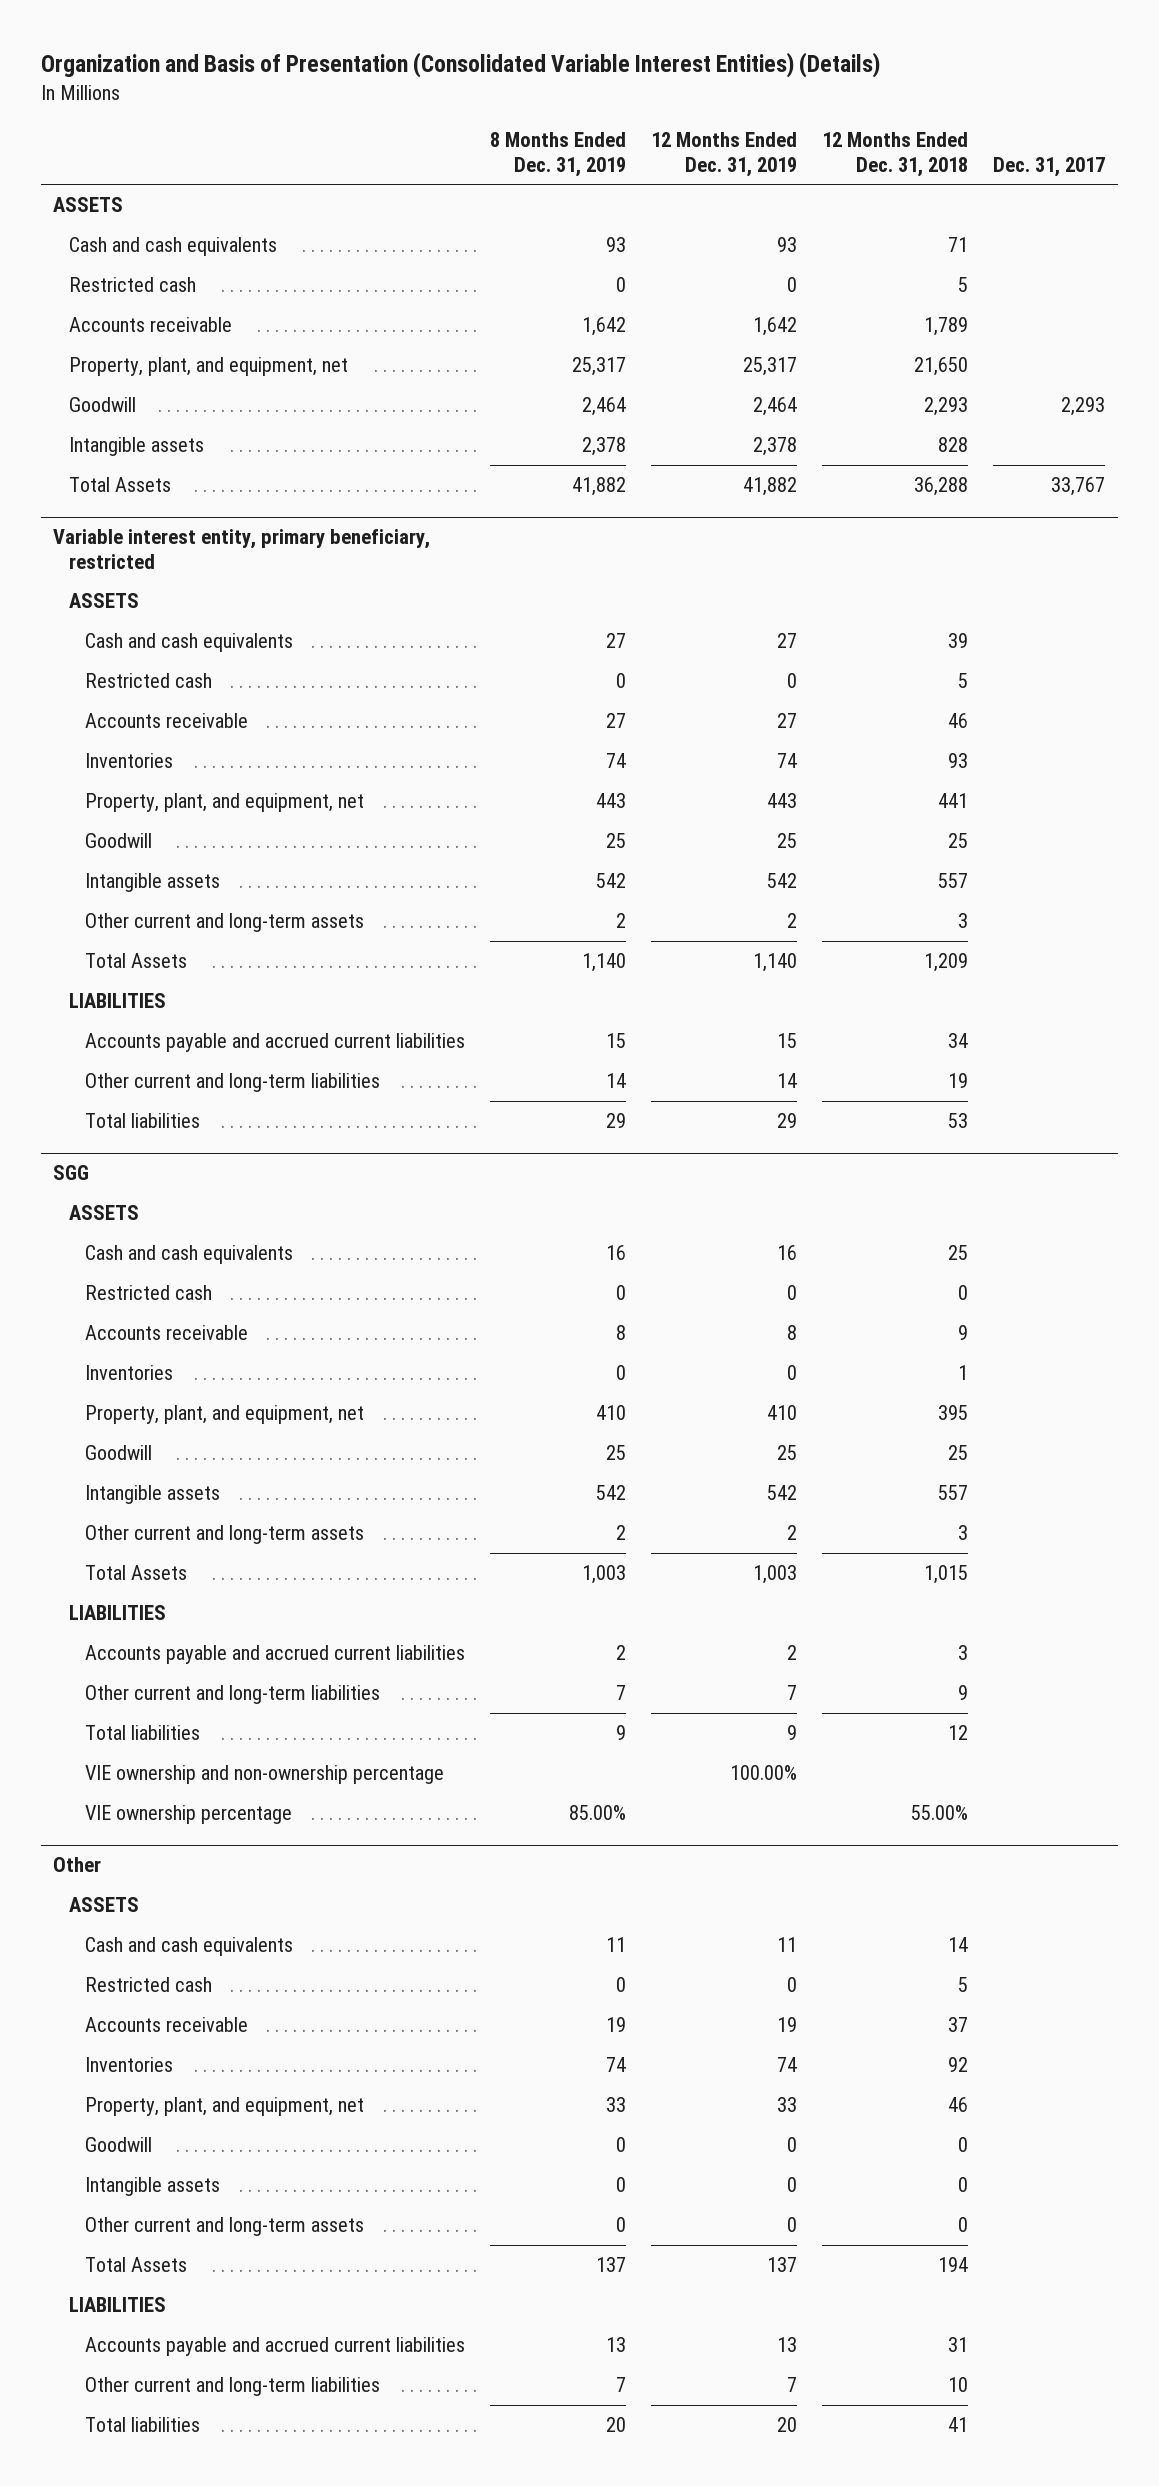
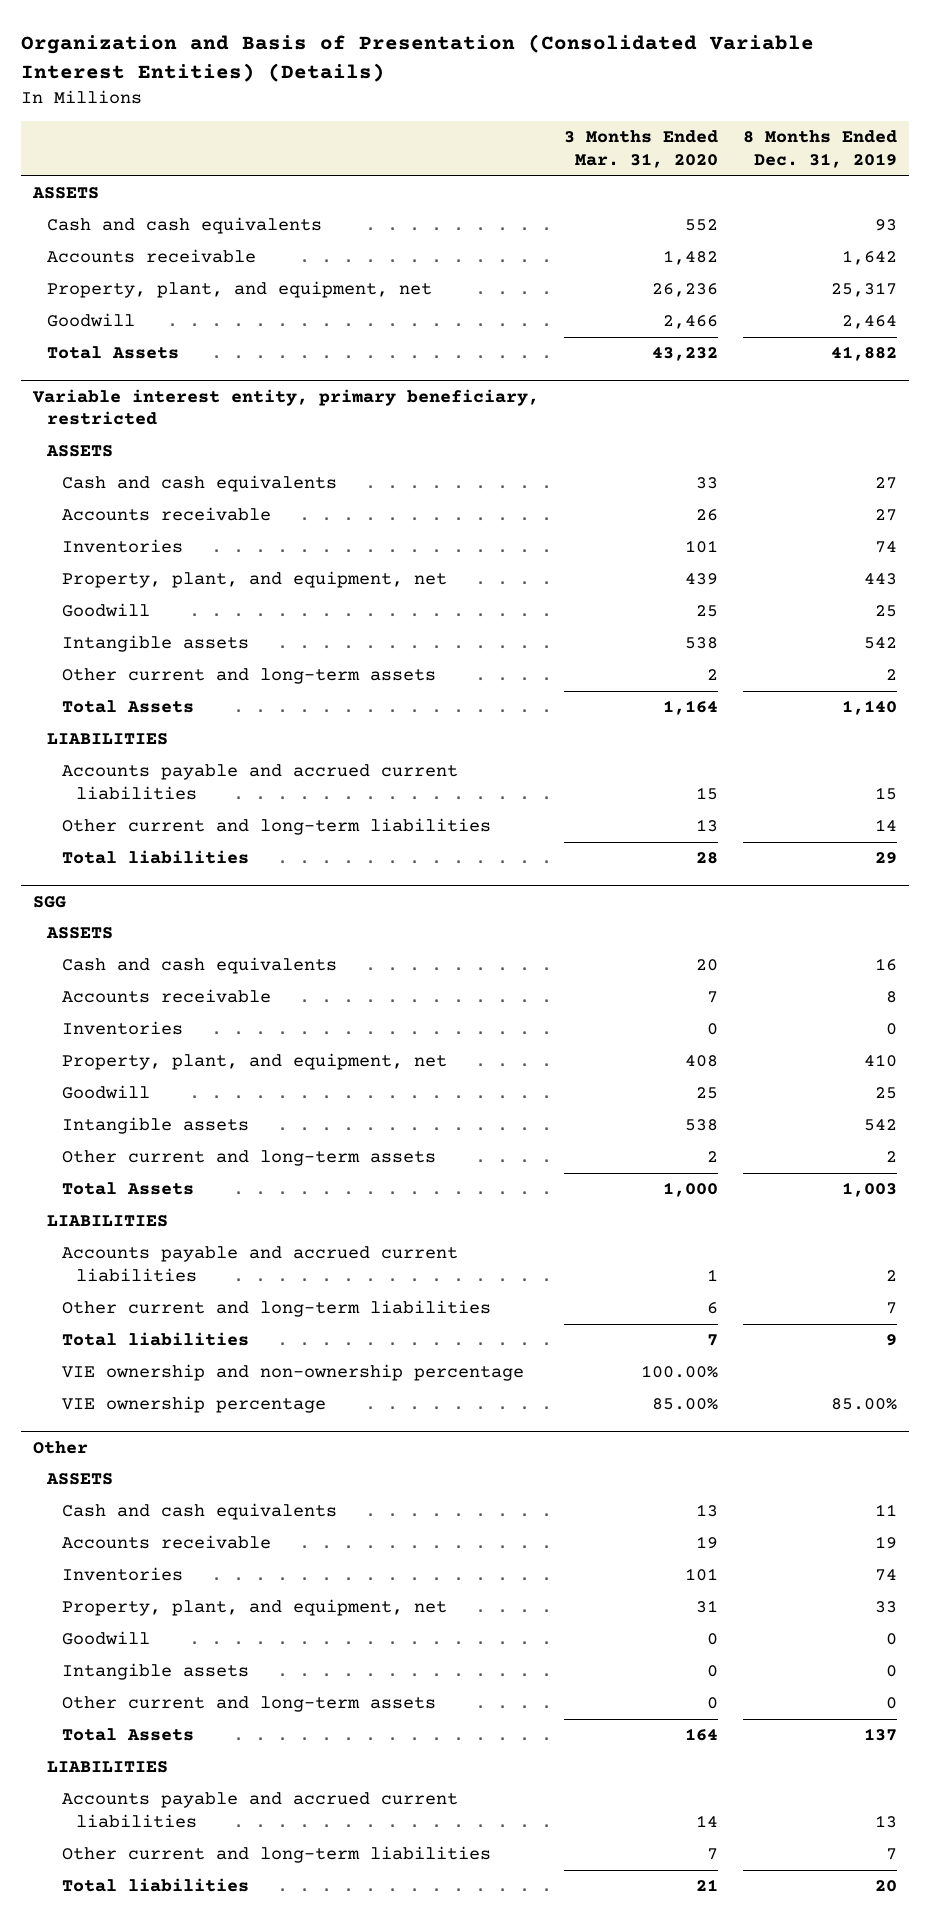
- | 8 Months Ended Dec. 31, 2019 | 12 Months Ended Dec. 31, 2019 | 12 Months Ended Dec. 31, 2018 | Dec. 31, 2017
+ | 3 Months Ended Mar. 31, 2020 | 8 Months Ended Dec. 31, 2019
- Restricted cash | 0 | 0 | 5 |
- Intangible assets | 2,378 | 2,378 | 828 |
@ Variable interest entity, primary beneficiary, restricted
- Restricted cash | 0 | 0 | 5 |
@ SGG
- Restricted cash | 0 | 0 | 0 |
@ Other
- Restricted cash | 0 | 0 | 5 |

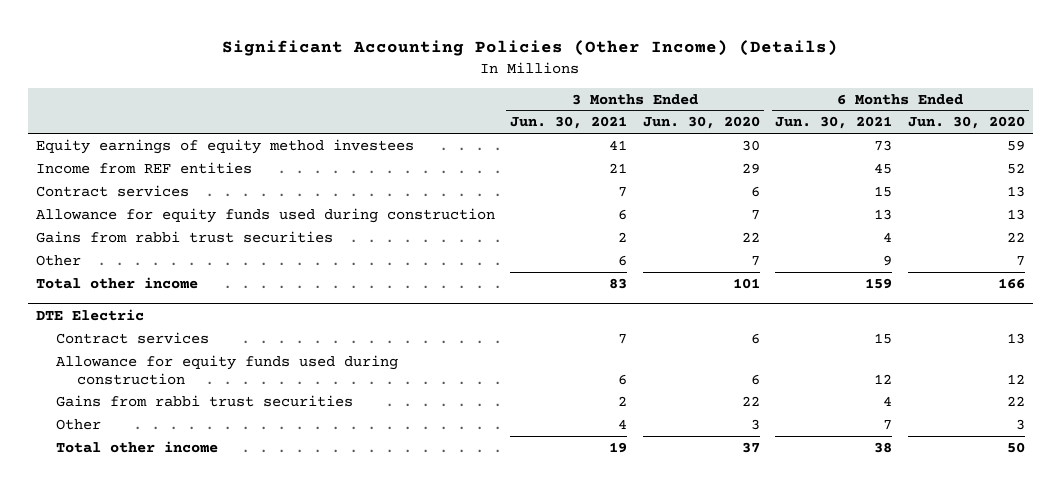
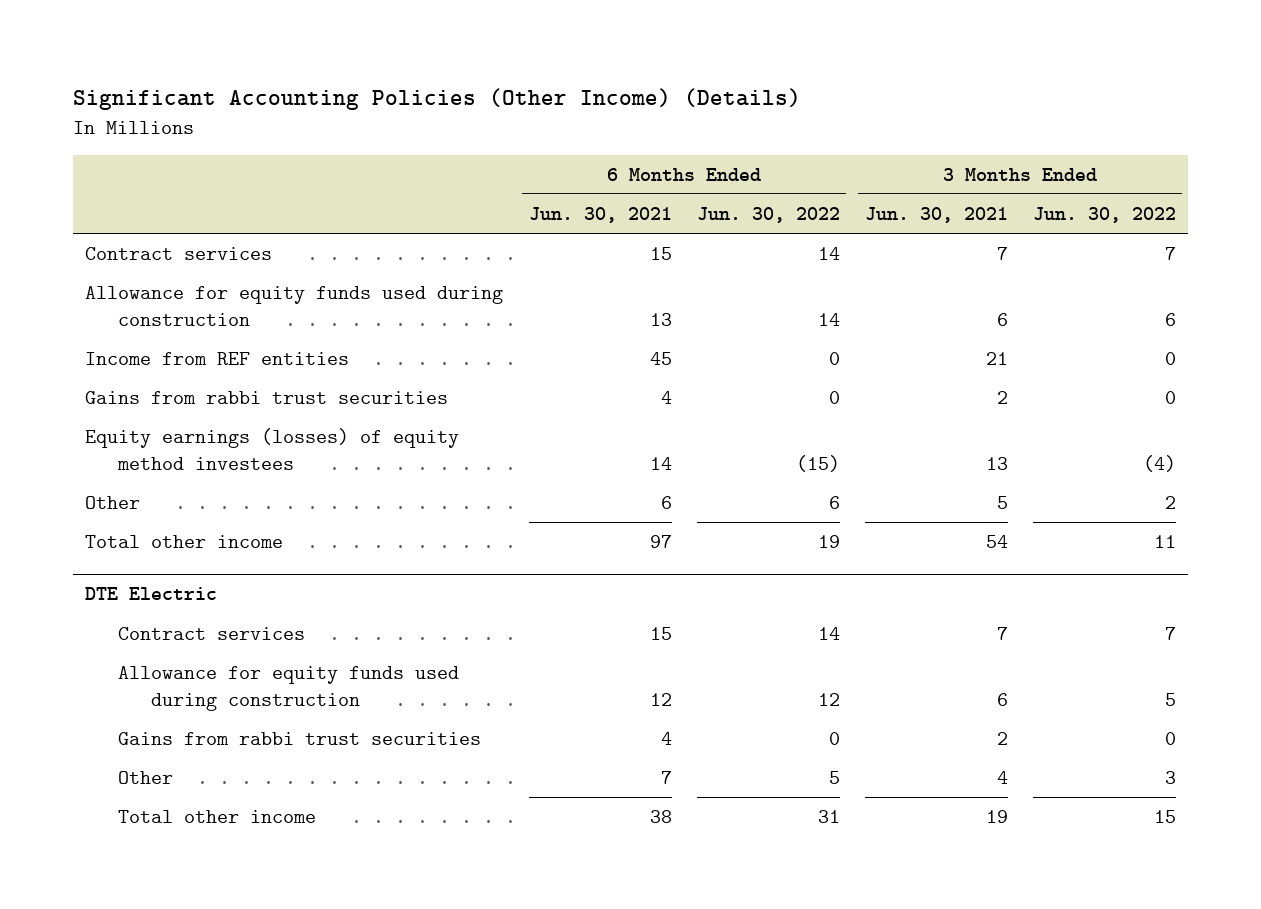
- | 3 Months Ended Jun. 30, 2021 | 3 Months Ended Jun. 30, 2020 | 6 Months Ended Jun. 30, 2021 | 6 Months Ended Jun. 30, 2020
+ | 6 Months Ended Jun. 30, 2021 | 6 Months Ended Jun. 30, 2022 | 3 Months Ended Jun. 30, 2021 | 3 Months Ended Jun. 30, 2022
- Equity earnings of equity method investees | 41 | 30 | 73 | 59
moved down: Income from REF entities | 45 | 0 | 21 | 0
- Other | 6 | 7 | 9 | 7
- Total other income | 83 | 101 | 159 | 166
+ Equity earnings (losses) of equity method investees | 14 | (15) | 13 | (4)
+ Other | 6 | 6 | 5 | 2
+ Total other income | 97 | 19 | 54 | 11

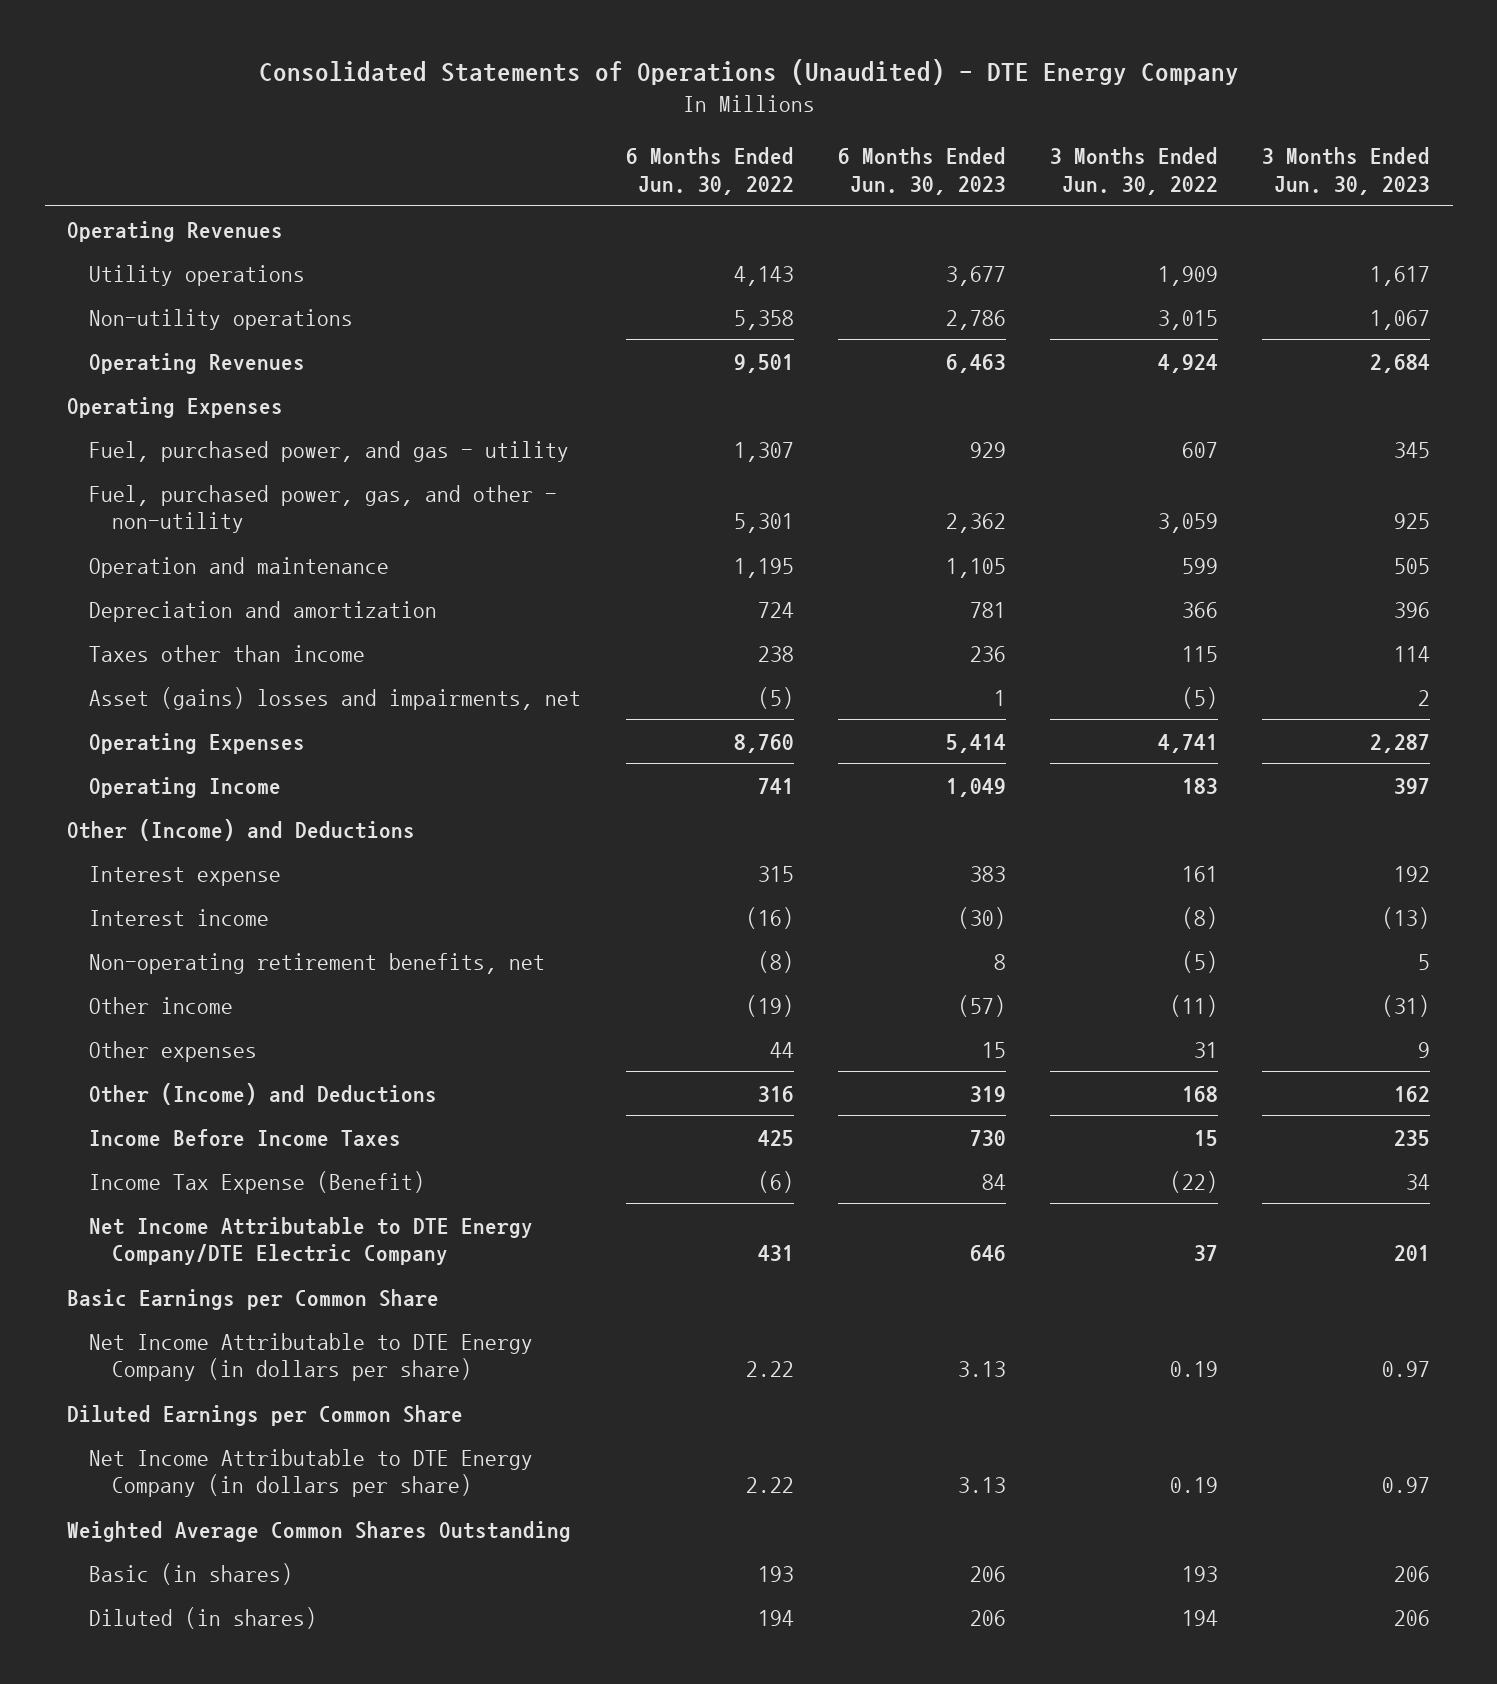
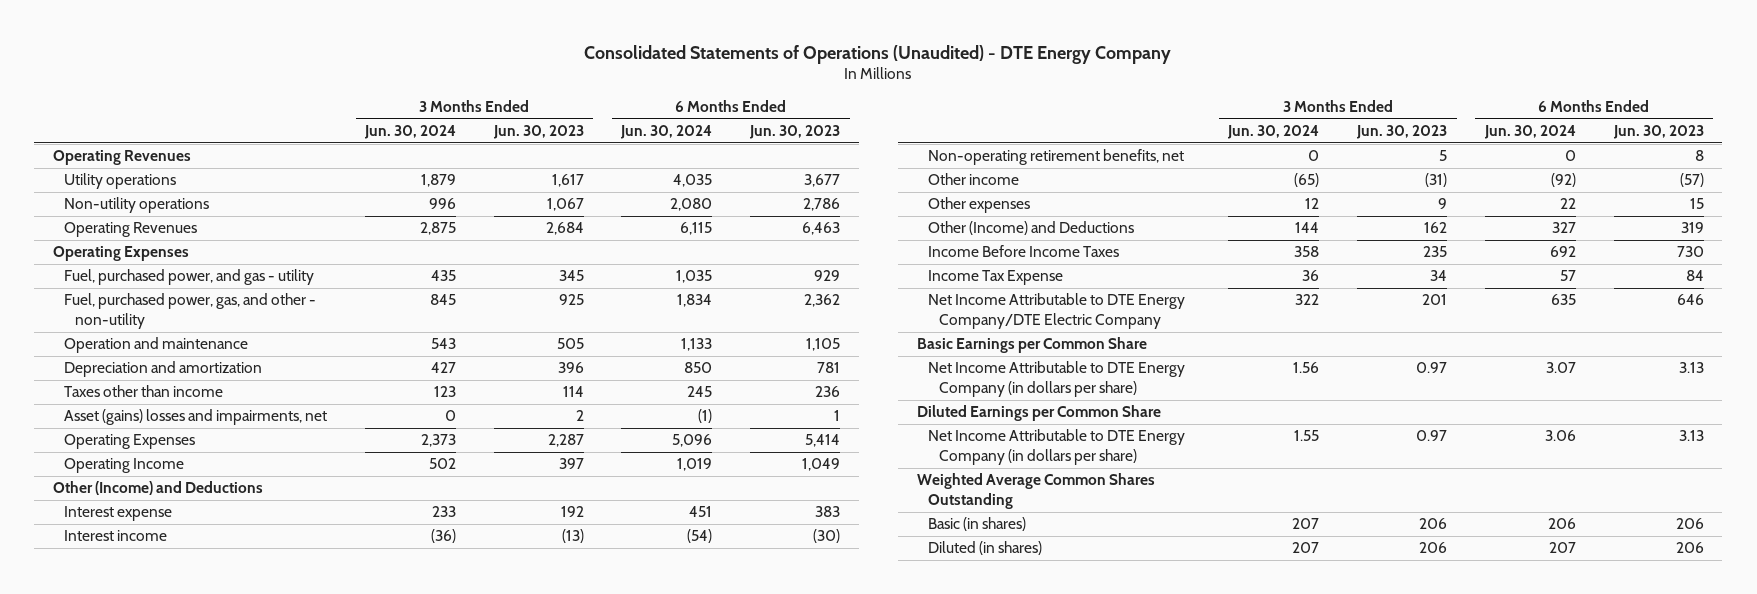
- | 6 Months Ended Jun. 30, 2022 | 6 Months Ended Jun. 30, 2023 | 3 Months Ended Jun. 30, 2022 | 3 Months Ended Jun. 30, 2023
+ | 3 Months Ended Jun. 30, 2024 | 3 Months Ended Jun. 30, 2023 | 6 Months Ended Jun. 30, 2024 | 6 Months Ended Jun. 30, 2023
- Income Tax Expense (Benefit) | (6) | 84 | (22) | 34
+ Income Tax Expense | 36 | 34 | 57 | 84

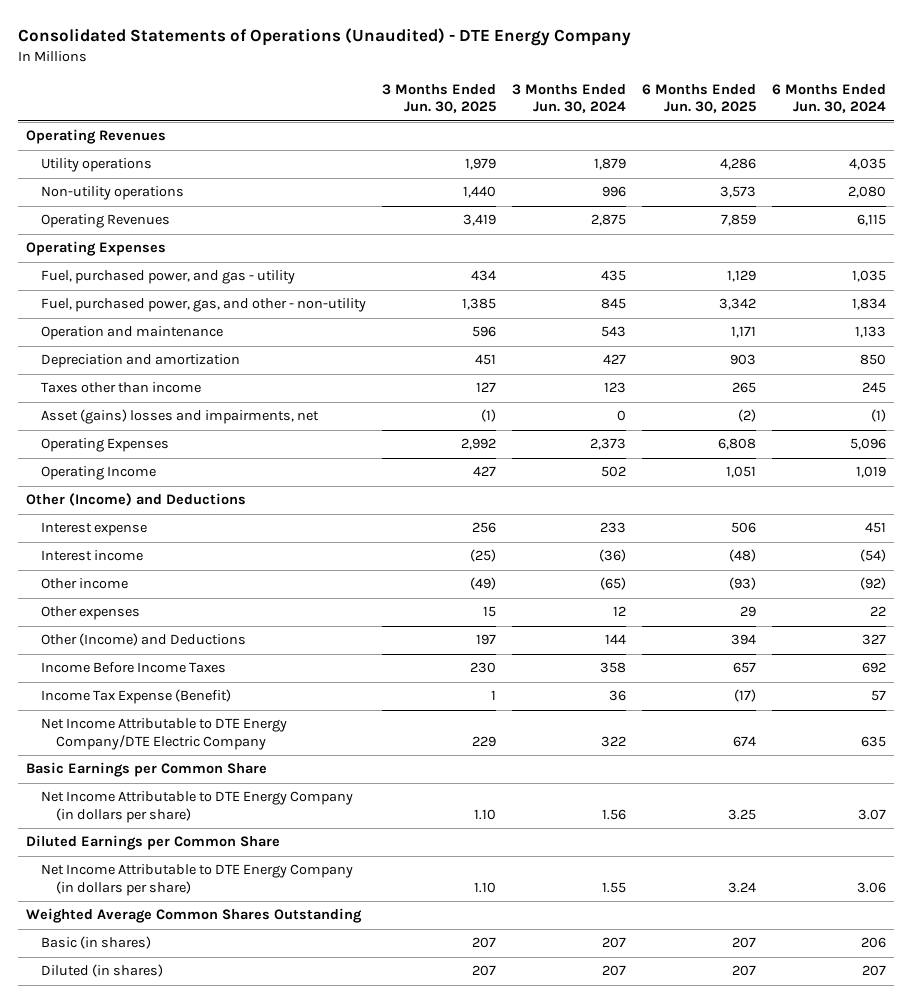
- | 3 Months Ended Jun. 30, 2024 | 3 Months Ended Jun. 30, 2023 | 6 Months Ended Jun. 30, 2024 | 6 Months Ended Jun. 30, 2023
+ | 3 Months Ended Jun. 30, 2025 | 3 Months Ended Jun. 30, 2024 | 6 Months Ended Jun. 30, 2025 | 6 Months Ended Jun. 30, 2024
- Non-operating retirement benefits, net | 0 | 5 | 0 | 8
- Income Tax Expense | 36 | 34 | 57 | 84
+ Income Tax Expense (Benefit) | 1 | 36 | (17) | 57

